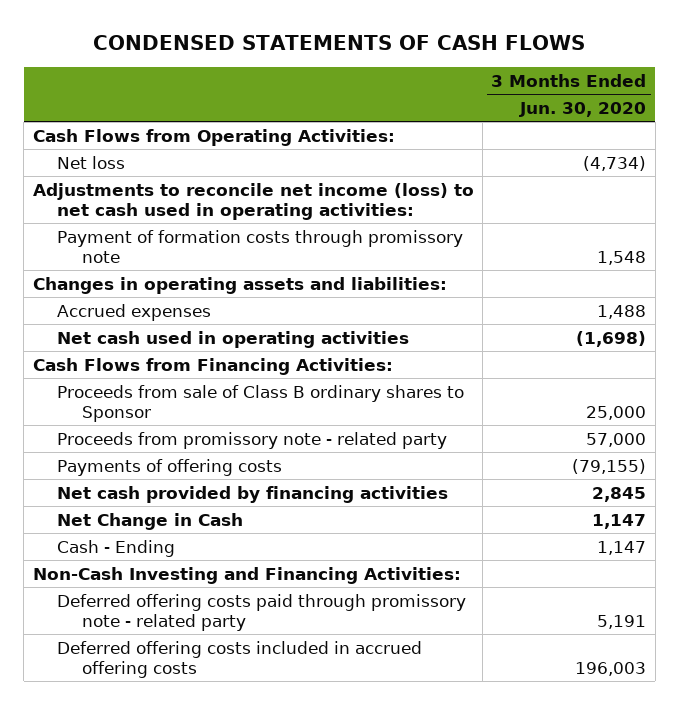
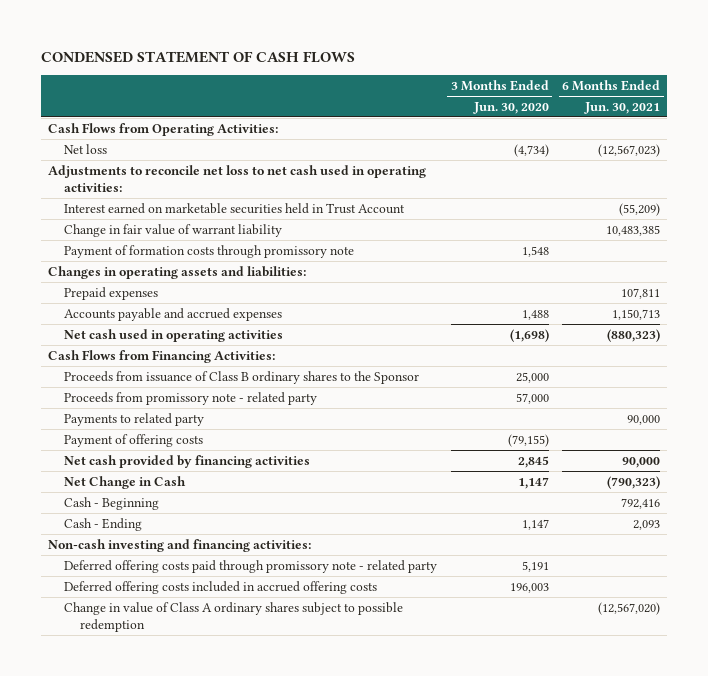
- CONDENSED STATEMENTS OF CASH FLOWS
+ CONDENSED STATEMENT OF CASH FLOWS
- | 3 Months Ended Jun. 30, 2020
+ | 3 Months Ended Jun. 30, 2020 | 6 Months Ended Jun. 30, 2021
- Adjustments to reconcile net income (loss) to net cash used in operating activities:
+ Adjustments to reconcile net loss to net cash used in operating activities:
+ Interest earned on marketable securities held in Trust Account | | (55,209)
+ Change in fair value of warrant liability | | 10,483,385
- Accrued expenses | 1,488
+ Prepaid expenses | | 107,811
+ Accounts payable and accrued expenses | 1,488 | 1,150,713
- Proceeds from sale of Class B ordinary shares to Sponsor | 25,000
+ Proceeds from issuance of Class B ordinary shares to the Sponsor | 25,000 |
- Payments of offering costs | (79,155)
+ Payments to related party | | 90,000
+ Payment of offering costs | (79,155) |
+ Cash - Beginning | | 792,416
- Non-Cash Investing and Financing Activities:
+ Non-cash investing and financing activities:
+ Change in value of Class A ordinary shares subject to possible redemption | | (12,567,020)

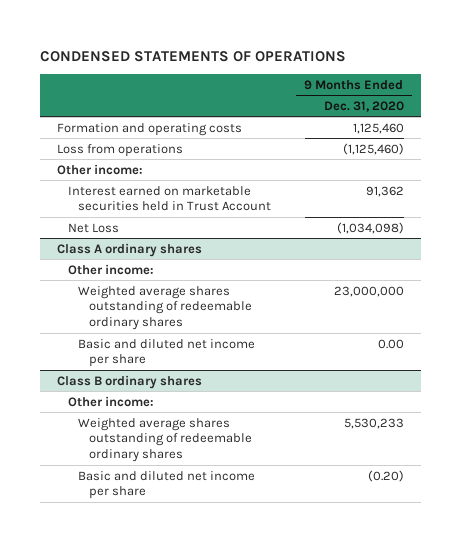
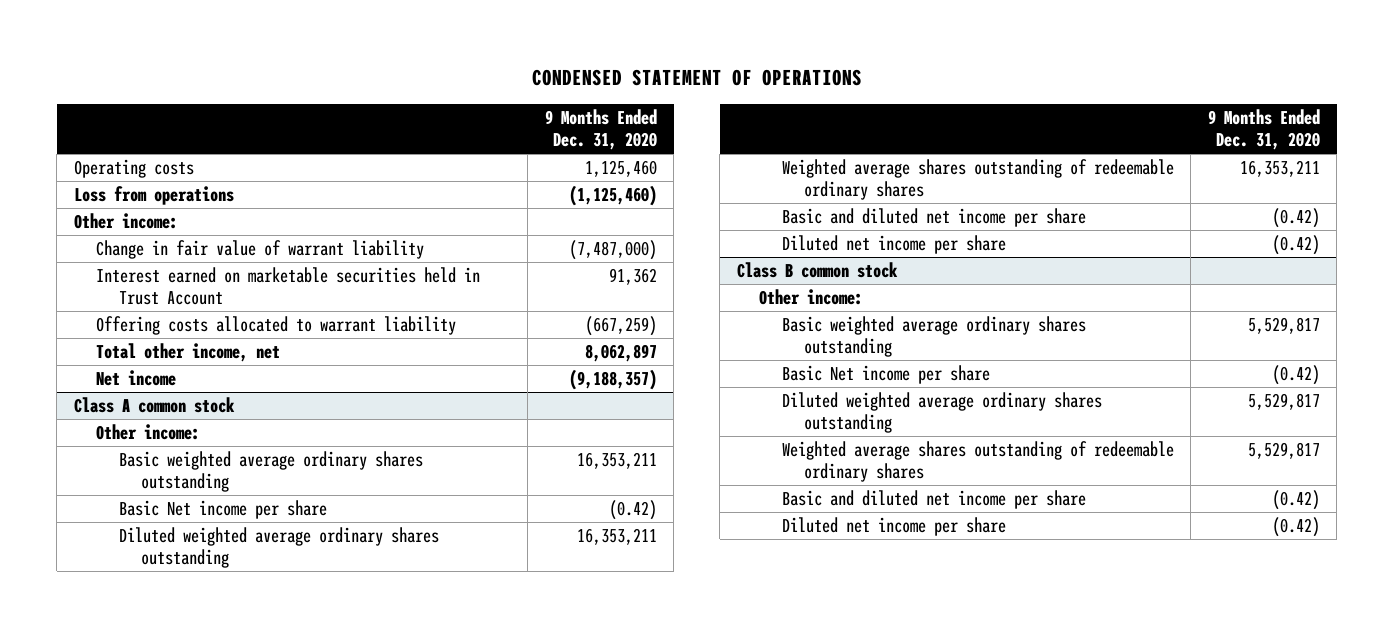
- CONDENSED STATEMENTS OF OPERATIONS
+ CONDENSED STATEMENT OF OPERATIONS
- Formation and operating costs | 1,125,460
+ Operating costs | 1,125,460
+ Change in fair value of warrant liability | (7,487,000)
- Net Loss | (1,034,098)
- Class A ordinary shares
+ Offering costs allocated to warrant liability | (667,259)
+ Total other income, net | 8,062,897
+ Net income | (9,188,357)
+ Class A common stock
- Weighted average shares outstanding of redeemable ordinary shares | 23,000,000
- Basic and diluted net income per share | 0.00
- Class B ordinary shares
+ Basic weighted average ordinary shares outstanding | 16,353,211
+ Basic Net income per share | (0.42)
+ Diluted weighted average ordinary shares outstanding | 16,353,211
+ Weighted average shares outstanding of redeemable ordinary shares | 16,353,211
+ Basic and diluted net income per share | (0.42)
+ Diluted net income per share | (0.42)
+ Class B common stock
- Weighted average shares outstanding of redeemable ordinary shares | 5,530,233
- Basic and diluted net income per share | (0.20)
+ Basic weighted average ordinary shares outstanding | 5,529,817
+ Basic Net income per share | (0.42)
+ Diluted weighted average ordinary shares outstanding | 5,529,817
+ Weighted average shares outstanding of redeemable ordinary shares | 5,529,817
+ Basic and diluted net income per share | (0.42)
+ Diluted net income per share | (0.42)

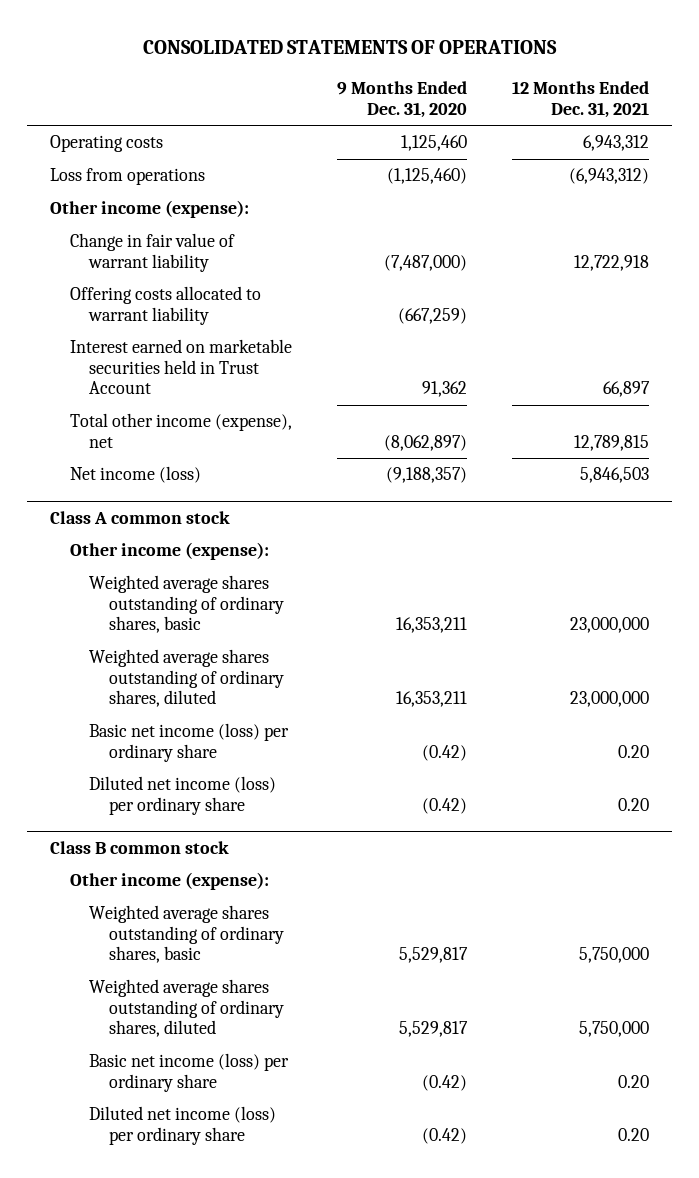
- CONDENSED STATEMENT OF OPERATIONS
+ CONSOLIDATED STATEMENTS OF OPERATIONS
- | 9 Months Ended Dec. 31, 2020
+ | 9 Months Ended Dec. 31, 2020 | 12 Months Ended Dec. 31, 2021
- Other income:
+ Other income (expense):
- Total other income, net | 8,062,897
- Net income | (9,188,357)
moved down: Interest earned on marketable securities held in Trust Account | 91,362 | 66,897
+ Total other income (expense), net | (8,062,897) | 12,789,815
+ Net income (loss) | (9,188,357) | 5,846,503
@ Class A common stock
- Other income:
- Basic weighted average ordinary shares outstanding | 16,353,211
- Basic Net income per share | (0.42)
- Diluted weighted average ordinary shares outstanding | 16,353,211
- Weighted average shares outstanding of redeemable ordinary shares | 16,353,211
- Basic and diluted net income per share | (0.42)
- Diluted net income per share | (0.42)
+ Other income (expense):
+ Weighted average shares outstanding of ordinary shares, basic | 16,353,211 | 23,000,000
+ Weighted average shares outstanding of ordinary shares, diluted | 16,353,211 | 23,000,000
+ Basic net income (loss) per ordinary share | (0.42) | 0.20
+ Diluted net income (loss) per ordinary share | (0.42) | 0.20
@ Class B common stock
- Other income:
- Basic weighted average ordinary shares outstanding | 5,529,817
- Basic Net income per share | (0.42)
- Diluted weighted average ordinary shares outstanding | 5,529,817
- Weighted average shares outstanding of redeemable ordinary shares | 5,529,817
- Basic and diluted net income per share | (0.42)
- Diluted net income per share | (0.42)
+ Other income (expense):
+ Weighted average shares outstanding of ordinary shares, basic | 5,529,817 | 5,750,000
+ Weighted average shares outstanding of ordinary shares, diluted | 5,529,817 | 5,750,000
+ Basic net income (loss) per ordinary share | (0.42) | 0.20
+ Diluted net income (loss) per ordinary share | (0.42) | 0.20

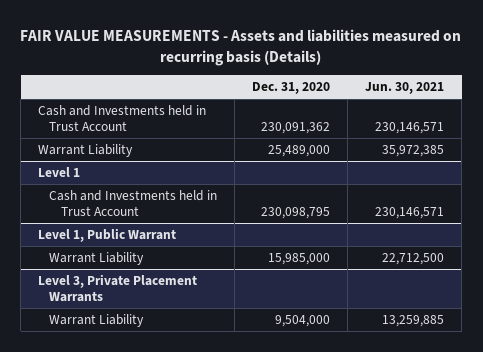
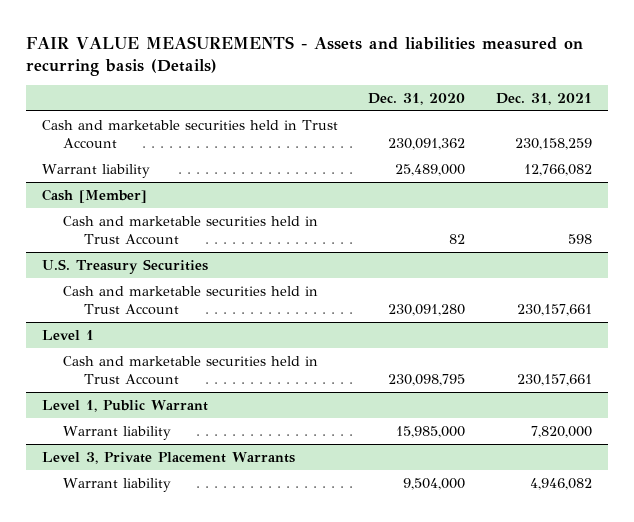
- | Dec. 31, 2020 | Jun. 30, 2021
+ | Dec. 31, 2020 | Dec. 31, 2021
- Cash and Investments held in Trust Account | 230,091,362 | 230,146,571
- Warrant Liability | 25,489,000 | 35,972,385
+ Cash and marketable securities held in Trust Account | 230,091,362 | 230,158,259
+ Warrant liability | 25,489,000 | 12,766,082
+ Cash [Member]
+ Cash and marketable securities held in Trust Account | 82 | 598
+ U.S. Treasury Securities
+ Cash and marketable securities held in Trust Account | 230,091,280 | 230,157,661
@ Level 1
- Cash and Investments held in Trust Account | 230,098,795 | 230,146,571
+ Cash and marketable securities held in Trust Account | 230,098,795 | 230,157,661
@ Level 1, Public Warrant
- Warrant Liability | 15,985,000 | 22,712,500
+ Warrant liability | 15,985,000 | 7,820,000
@ Level 3, Private Placement Warrants
- Warrant Liability | 9,504,000 | 13,259,885
+ Warrant liability | 9,504,000 | 4,946,082

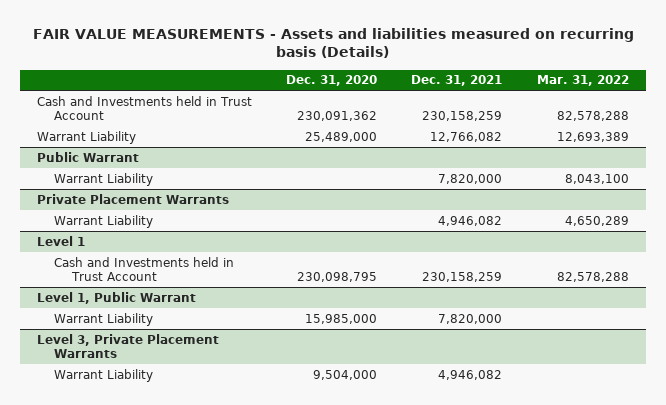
- | Dec. 31, 2020 | Dec. 31, 2021
+ | Dec. 31, 2020 | Dec. 31, 2021 | Mar. 31, 2022
- Cash and marketable securities held in Trust Account | 230,091,362 | 230,158,259
- Warrant liability | 25,489,000 | 12,766,082
- Cash [Member]
- Cash and marketable securities held in Trust Account | 82 | 598
- U.S. Treasury Securities
- Cash and marketable securities held in Trust Account | 230,091,280 | 230,157,661
+ Cash and Investments held in Trust Account | 230,091,362 | 230,158,259 | 82,578,288
+ Warrant Liability | 25,489,000 | 12,766,082 | 12,693,389
+ Public Warrant
+ Warrant Liability | | 7,820,000 | 8,043,100
+ Private Placement Warrants
+ Warrant Liability | | 4,946,082 | 4,650,289
@ Level 1
- Cash and marketable securities held in Trust Account | 230,098,795 | 230,157,661
+ Cash and Investments held in Trust Account | 230,098,795 | 230,158,259 | 82,578,288
@ Level 1, Public Warrant
- Warrant liability | 15,985,000 | 7,820,000
+ Warrant Liability | 15,985,000 | 7,820,000 |
@ Level 3, Private Placement Warrants
- Warrant liability | 9,504,000 | 4,946,082
+ Warrant Liability | 9,504,000 | 4,946,082 |

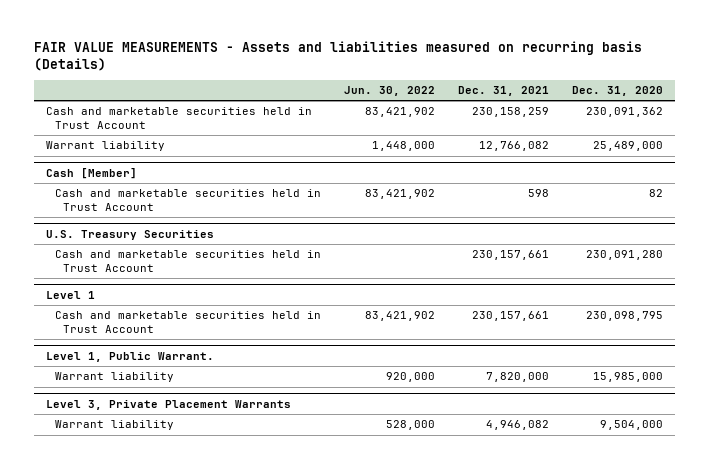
- | Dec. 31, 2020 | Dec. 31, 2021 | Mar. 31, 2022
+ | Jun. 30, 2022 | Dec. 31, 2021 | Dec. 31, 2020
- Cash and Investments held in Trust Account | 230,091,362 | 230,158,259 | 82,578,288
- Warrant Liability | 25,489,000 | 12,766,082 | 12,693,389
- Public Warrant
- Warrant Liability | | 7,820,000 | 8,043,100
- Private Placement Warrants
- Warrant Liability | | 4,946,082 | 4,650,289
+ Cash and marketable securities held in Trust Account | 83,421,902 | 230,158,259 | 230,091,362
+ Warrant liability | 1,448,000 | 12,766,082 | 25,489,000
+ Cash [Member]
+ Cash and marketable securities held in Trust Account | 83,421,902 | 598 | 82
+ U.S. Treasury Securities
+ Cash and marketable securities held in Trust Account | | 230,157,661 | 230,091,280
@ Level 1
- Cash and Investments held in Trust Account | 230,098,795 | 230,158,259 | 82,578,288
- Level 1, Public Warrant
- Warrant Liability | 15,985,000 | 7,820,000 |
@ Level 1
+ Cash and marketable securities held in Trust Account | 83,421,902 | 230,157,661 | 230,098,795
+ Level 1, Public Warrant.
+ Warrant liability | 920,000 | 7,820,000 | 15,985,000
@ Level 3, Private Placement Warrants
- Warrant Liability | 9,504,000 | 4,946,082 |
+ Warrant liability | 528,000 | 4,946,082 | 9,504,000

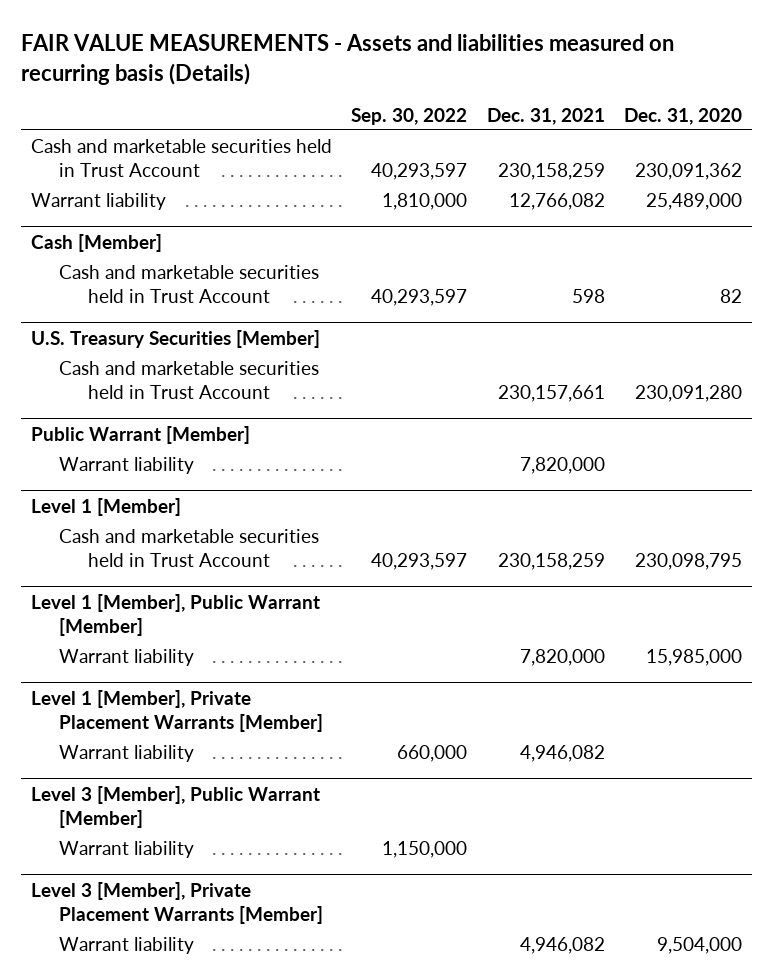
- | Jun. 30, 2022 | Dec. 31, 2021 | Dec. 31, 2020
+ | Sep. 30, 2022 | Dec. 31, 2021 | Dec. 31, 2020
- U.S. Treasury Securities
+ U.S. Treasury Securities [Member]
- Level 1
- Cash and marketable securities held in Trust Account | 83,421,902 | 230,157,661 | 230,098,795
- Level 1, Public Warrant.
+ Public Warrant [Member]
+ Warrant liability | | 7,820,000 |
+ Level 1 [Member]
+ Cash and marketable securities held in Trust Account | 40,293,597 | 230,158,259 | 230,098,795
+ Level 1 [Member], Public Warrant [Member]
- Level 3, Private Placement Warrants
+ Level 1 [Member], Private Placement Warrants [Member]
+ Warrant liability | 660,000 | 4,946,082 |
+ Level 3 [Member], Public Warrant [Member]
+ Warrant liability | 1,150,000 | |
+ Level 3 [Member], Private Placement Warrants [Member]

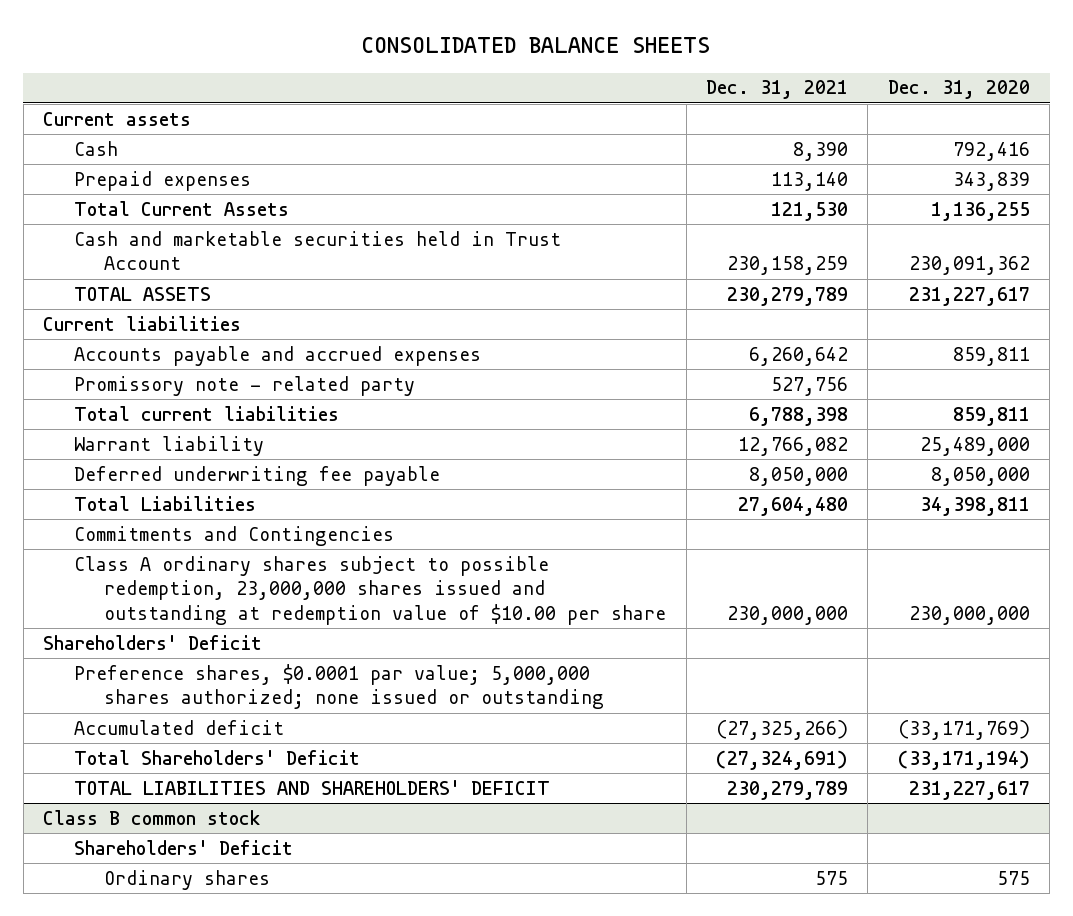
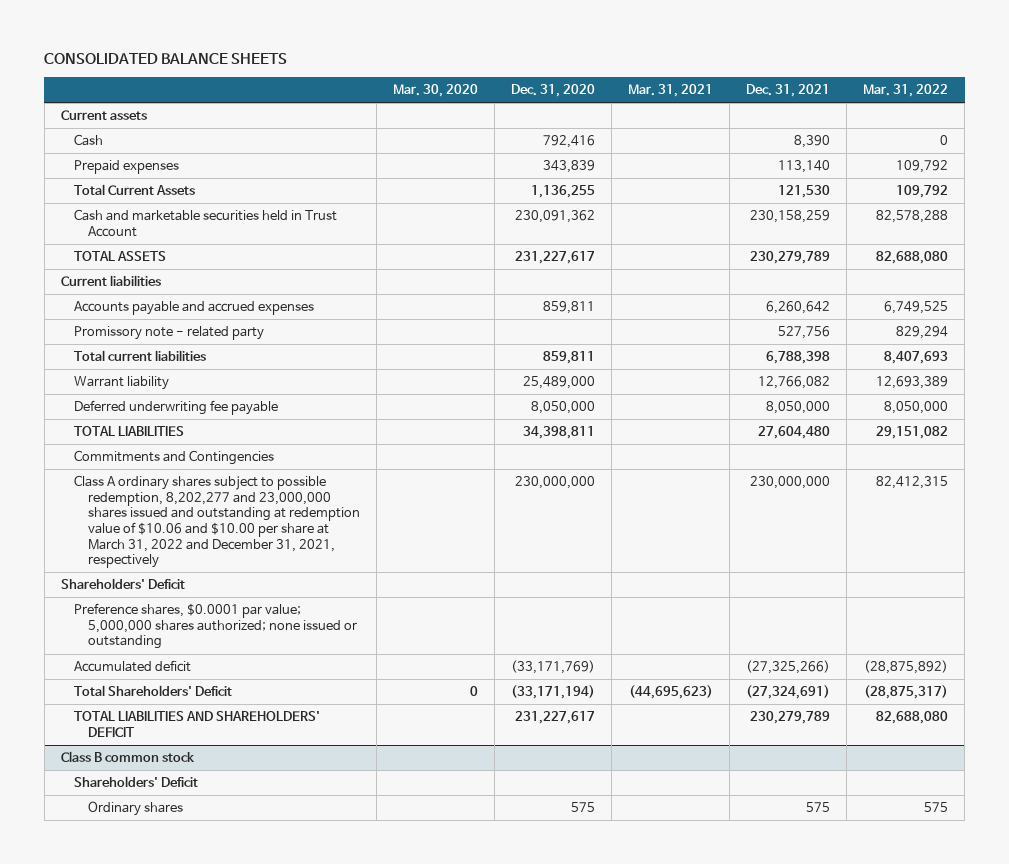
- | Dec. 31, 2021 | Dec. 31, 2020
+ | Mar. 30, 2020 | Dec. 31, 2020 | Mar. 31, 2021 | Dec. 31, 2021 | Mar. 31, 2022
- Total Liabilities | 27,604,480 | 34,398,811
+ TOTAL LIABILITIES | | 34,398,811 | | 27,604,480 | 29,151,082
- Class A ordinary shares subject to possible redemption, 23,000,000 shares issued and outstanding at redemption value of $10.00 per share | 230,000,000 | 230,000,000
+ Class A ordinary shares subject to possible redemption, 8,202,277 and 23,000,000 shares issued and outstanding at redemption value of $10.06 and $10.00 per share at March 31, 2022 and December 31, 2021, respectively | | 230,000,000 | | 230,000,000 | 82,412,315

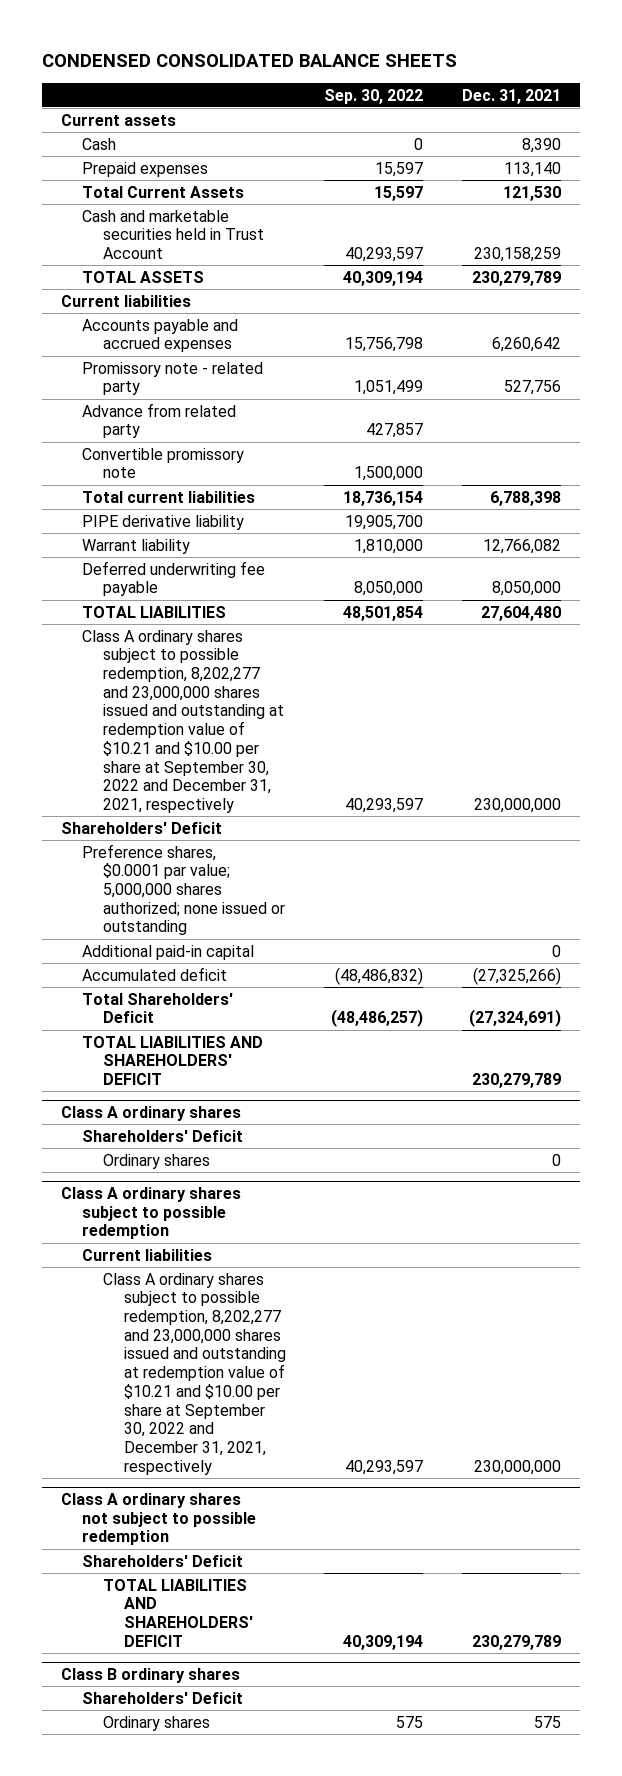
- CONSOLIDATED BALANCE SHEETS
+ CONDENSED CONSOLIDATED BALANCE SHEETS
- | Mar. 30, 2020 | Dec. 31, 2020 | Mar. 31, 2021 | Dec. 31, 2021 | Mar. 31, 2022
+ | Sep. 30, 2022 | Dec. 31, 2021
+ Advance from related party | 427,857 |
+ Convertible promissory note | 1,500,000 |
+ PIPE derivative liability | 19,905,700 |
- Commitments and Contingencies
- Class A ordinary shares subject to possible redemption, 8,202,277 and 23,000,000 shares issued and outstanding at redemption value of $10.06 and $10.00 per share at March 31, 2022 and December 31, 2021, respectively | | 230,000,000 | | 230,000,000 | 82,412,315
+ Class A ordinary shares subject to possible redemption, 8,202,277 and 23,000,000 shares issued and outstanding at redemption value of $10.21 and $10.00 per share at September 30, 2022 and December 31, 2021, respectively | 40,293,597 | 230,000,000
+ Additional paid-in capital | | 0
- Class B common stock
+ Class A ordinary shares
+ Ordinary shares | | 0
+ Class A ordinary shares subject to possible redemption
+ Current liabilities
+ Class A ordinary shares subject to possible redemption, 8,202,277 and 23,000,000 shares issued and outstanding at redemption value of $10.21 and $10.00 per share at September 30, 2022 and December 31, 2021, respectively | 40,293,597 | 230,000,000
+ Class A ordinary shares not subject to possible redemption
+ Shareholders' Deficit
+ TOTAL LIABILITIES AND SHAREHOLDERS' DEFICIT | 40,309,194 | 230,279,789
+ Class B ordinary shares
+ Shareholders' Deficit

